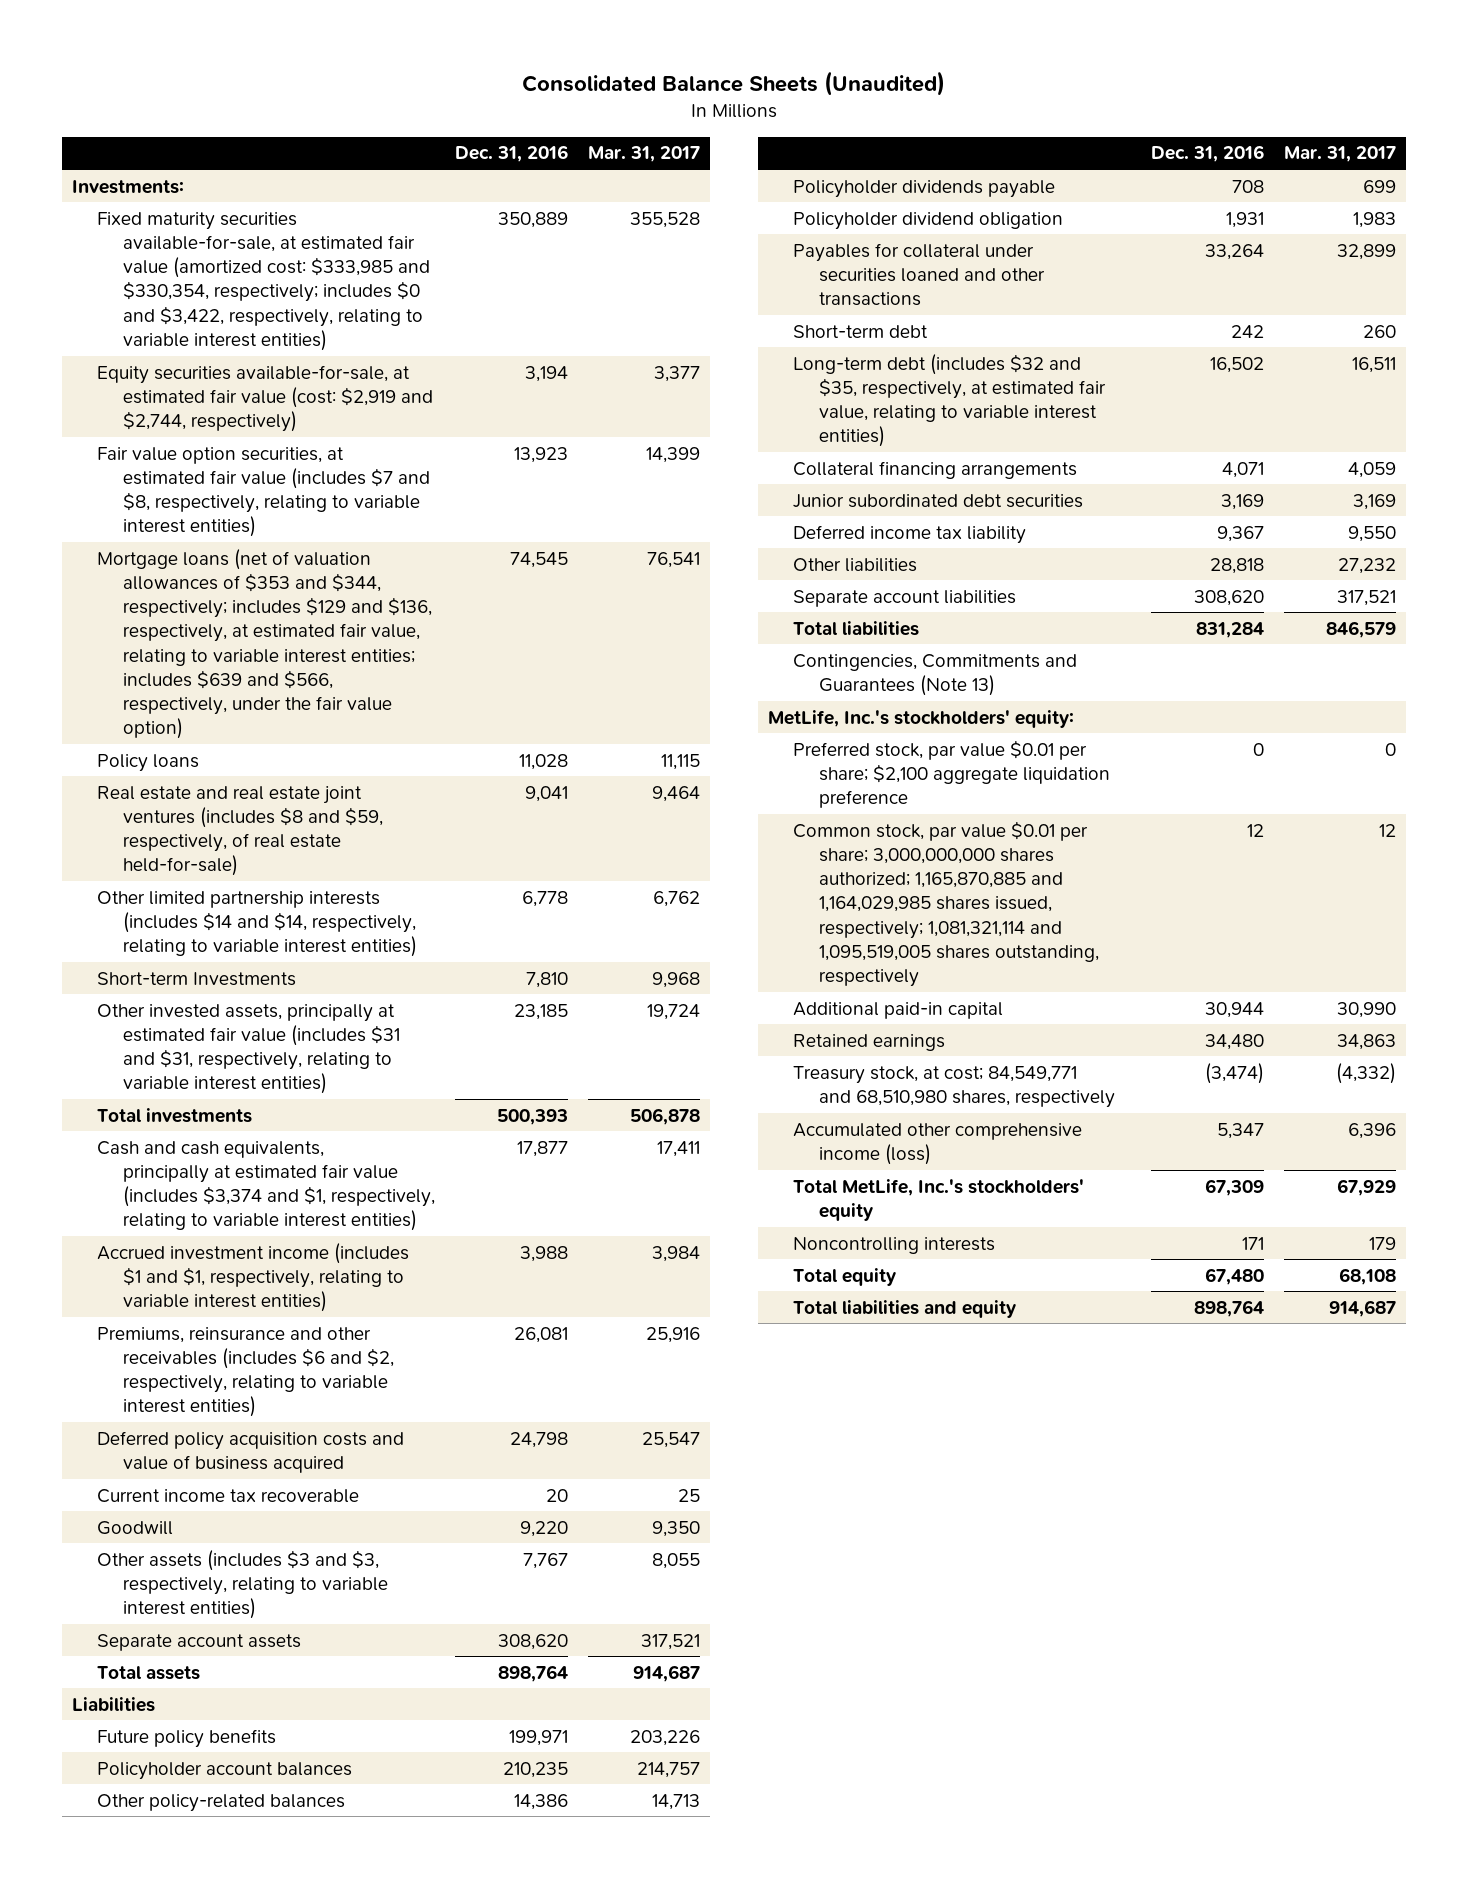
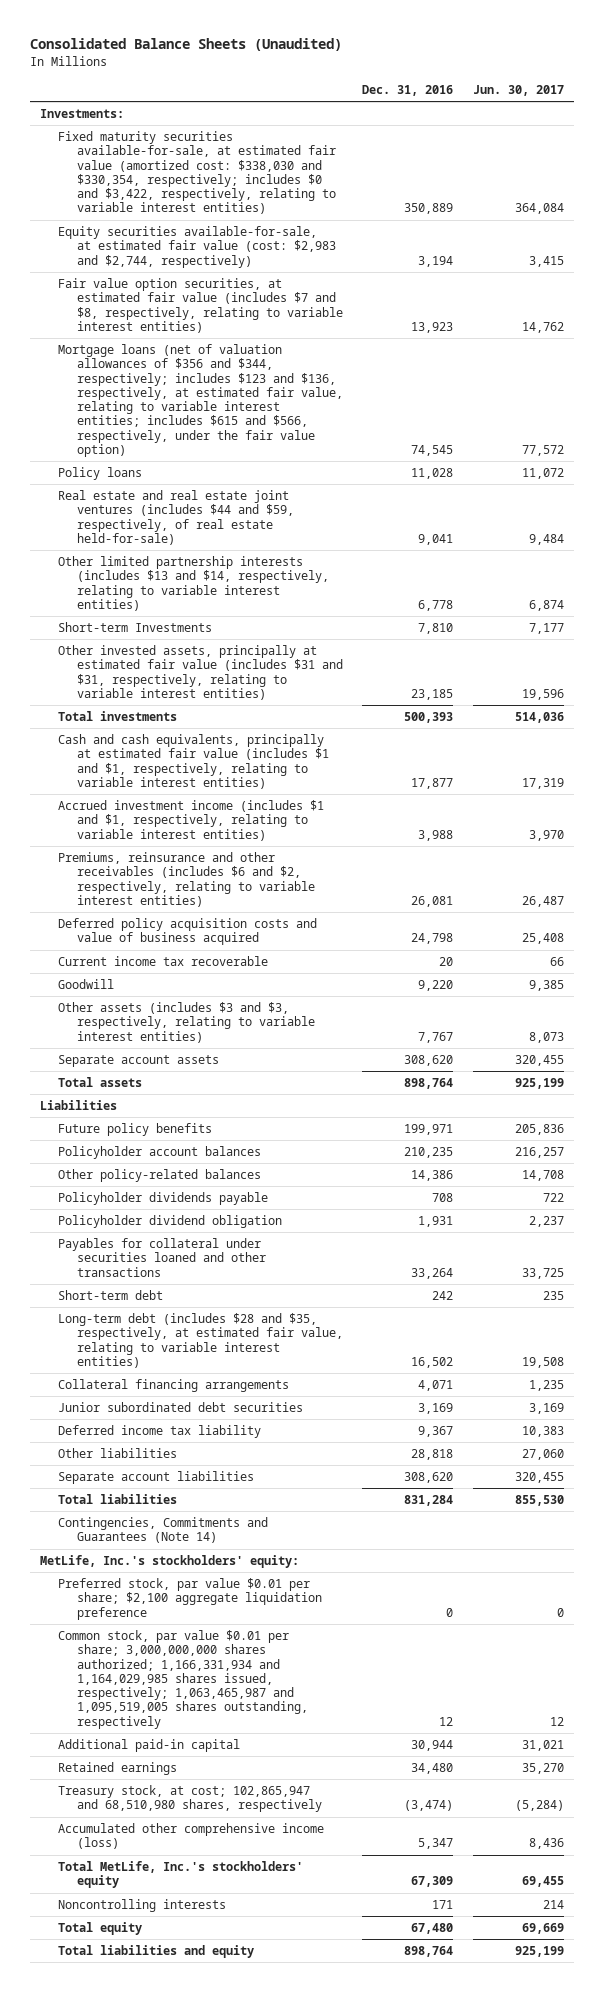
- | Dec. 31, 2016 | Mar. 31, 2017
+ | Dec. 31, 2016 | Jun. 30, 2017
- Fixed maturity securities available-for-sale, at estimated fair value (amortized cost: $333,985 and $330,354, respectively; includes $0 and $3,422, respectively, relating to variable interest entities) | 350,889 | 355,528
- Equity securities available-for-sale, at estimated fair value (cost: $2,919 and $2,744, respectively) | 3,194 | 3,377
+ Fixed maturity securities available-for-sale, at estimated fair value (amortized cost: $338,030 and $330,354, respectively; includes $0 and $3,422, respectively, relating to variable interest entities) | 350,889 | 364,084
+ Equity securities available-for-sale, at estimated fair value (cost: $2,983 and $2,744, respectively) | 3,194 | 3,415
- Mortgage loans (net of valuation allowances of $353 and $344, respectively; includes $129 and $136, respectively, at estimated fair value, relating to variable interest entities; includes $639 and $566, respectively, under the fair value option) | 74,545 | 76,541
+ Mortgage loans (net of valuation allowances of $356 and $344, respectively; includes $123 and $136, respectively, at estimated fair value, relating to variable interest entities; includes $615 and $566, respectively, under the fair value option) | 74,545 | 77,572
- Real estate and real estate joint ventures (includes $8 and $59, respectively, of real estate held-for-sale) | 9,041 | 9,464
- Other limited partnership interests (includes $14 and $14, respectively, relating to variable interest entities) | 6,778 | 6,762
+ Real estate and real estate joint ventures (includes $44 and $59, respectively, of real estate held-for-sale) | 9,041 | 9,484
+ Other limited partnership interests (includes $13 and $14, respectively, relating to variable interest entities) | 6,778 | 6,874
- Cash and cash equivalents, principally at estimated fair value (includes $3,374 and $1, respectively, relating to variable interest entities) | 17,877 | 17,411
+ Cash and cash equivalents, principally at estimated fair value (includes $1 and $1, respectively, relating to variable interest entities) | 17,877 | 17,319
- Long-term debt (includes $32 and $35, respectively, at estimated fair value, relating to variable interest entities) | 16,502 | 16,511
+ Long-term debt (includes $28 and $35, respectively, at estimated fair value, relating to variable interest entities) | 16,502 | 19,508
- Contingencies, Commitments and Guarantees (Note 13)
+ Contingencies, Commitments and Guarantees (Note 14)
- Common stock, par value $0.01 per share; 3,000,000,000 shares authorized; 1,165,870,885 and 1,164,029,985 shares issued, respectively; 1,081,321,114 and 1,095,519,005 shares outstanding, respectively | 12 | 12
+ Common stock, par value $0.01 per share; 3,000,000,000 shares authorized; 1,166,331,934 and 1,164,029,985 shares issued, respectively; 1,063,465,987 and 1,095,519,005 shares outstanding, respectively | 12 | 12
- Treasury stock, at cost; 84,549,771 and 68,510,980 shares, respectively | (3,474) | (4,332)
+ Treasury stock, at cost; 102,865,947 and 68,510,980 shares, respectively | (3,474) | (5,284)

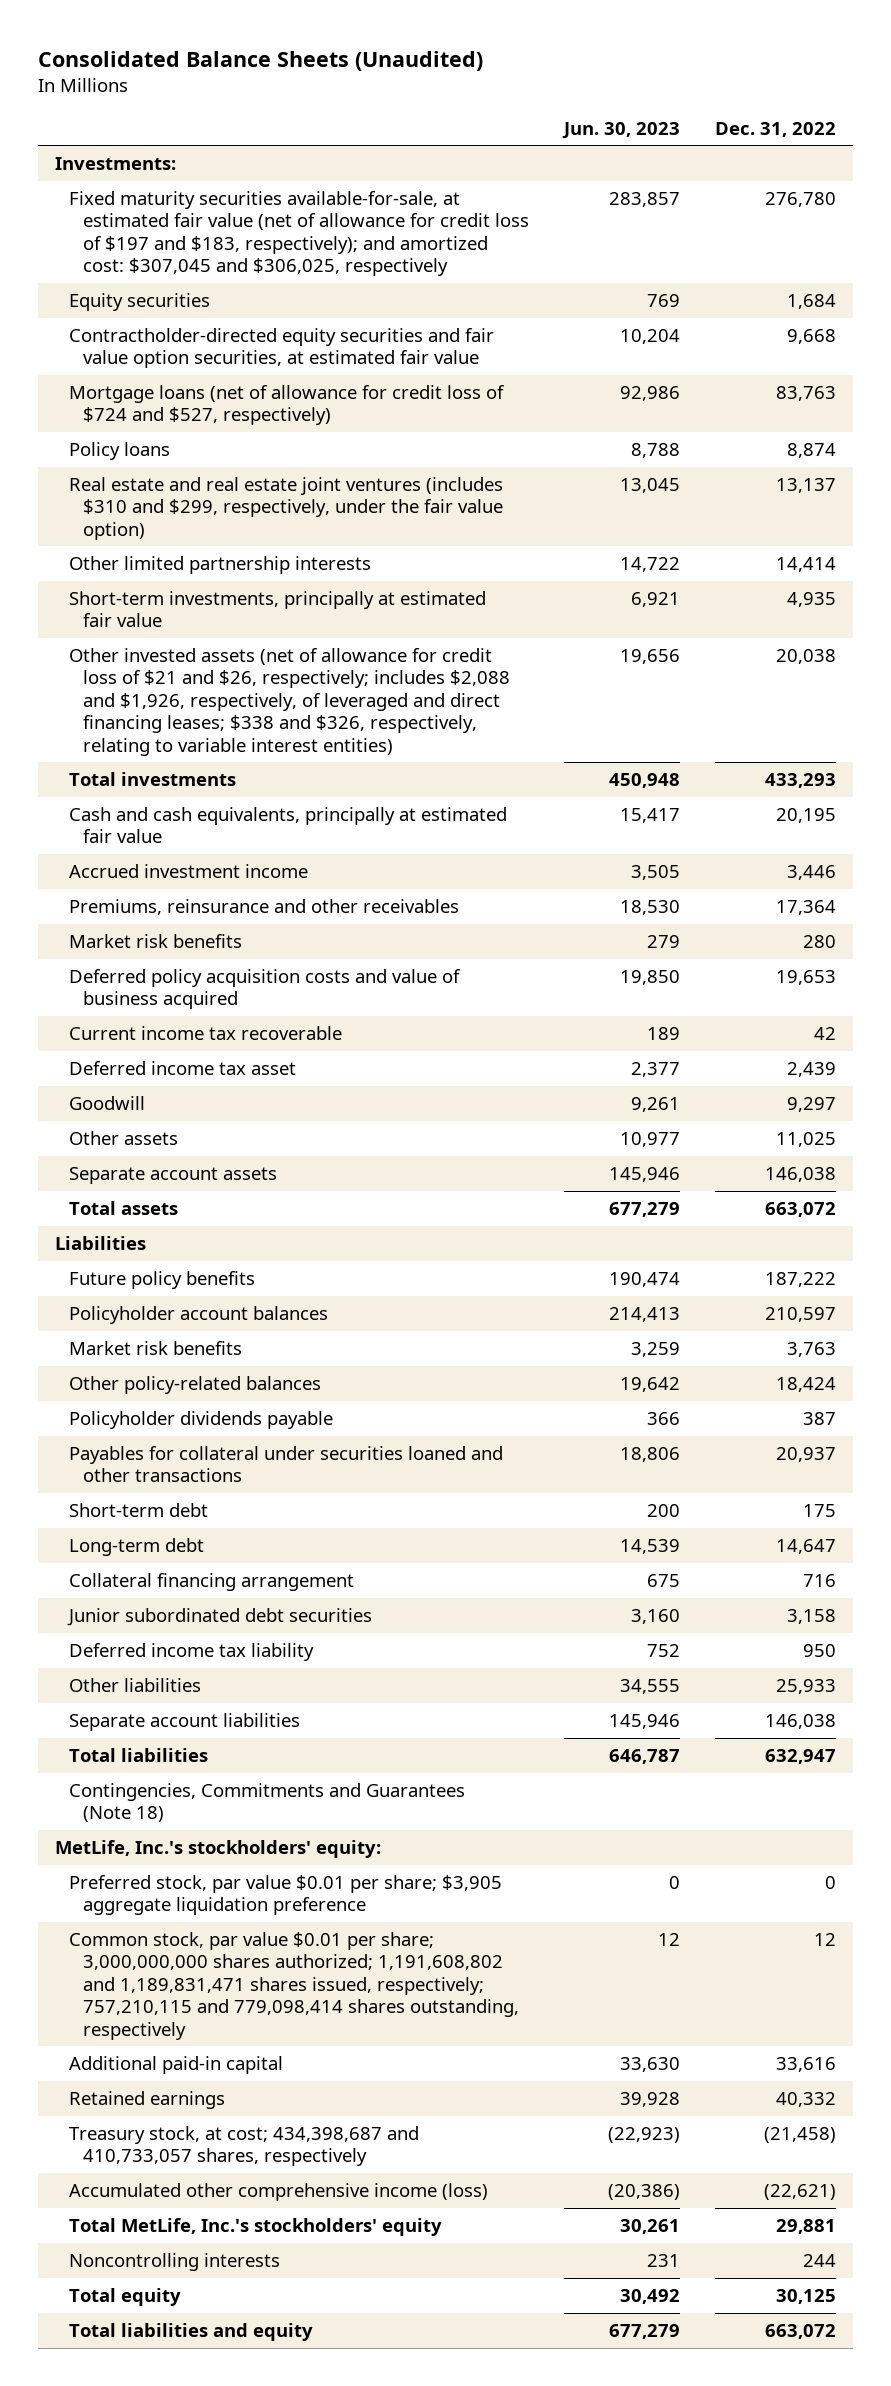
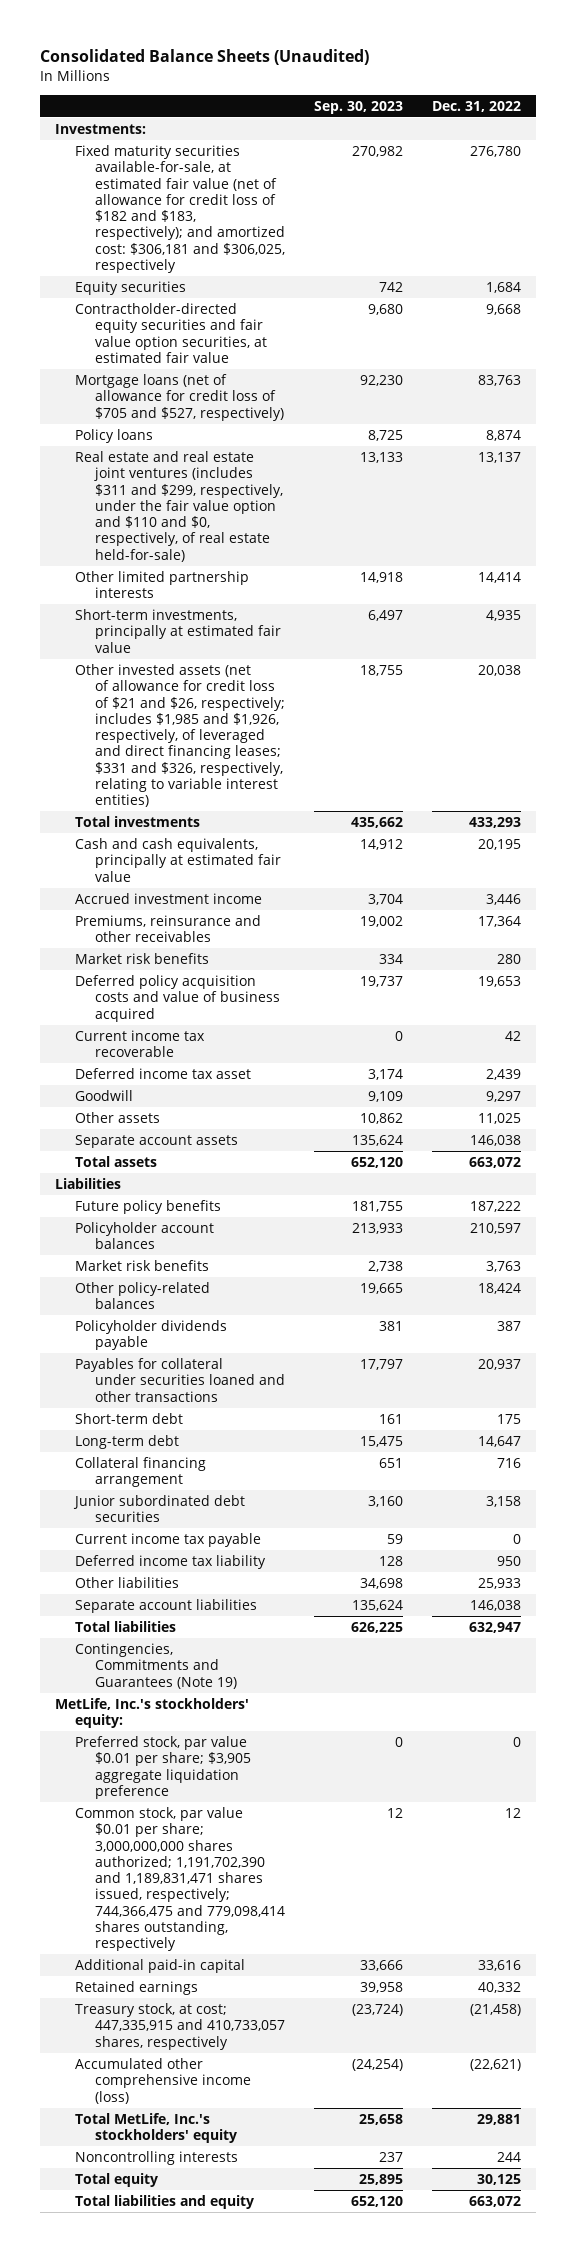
- | Jun. 30, 2023 | Dec. 31, 2022
+ | Sep. 30, 2023 | Dec. 31, 2022
- Fixed maturity securities available-for-sale, at estimated fair value (net of allowance for credit loss of $197 and $183, respectively); and amortized cost: $307,045 and $306,025, respectively | 283,857 | 276,780
+ Fixed maturity securities available-for-sale, at estimated fair value (net of allowance for credit loss of $182 and $183, respectively); and amortized cost: $306,181 and $306,025, respectively | 270,982 | 276,780
- Mortgage loans (net of allowance for credit loss of $724 and $527, respectively) | 92,986 | 83,763
+ Mortgage loans (net of allowance for credit loss of $705 and $527, respectively) | 92,230 | 83,763
- Real estate and real estate joint ventures (includes $310 and $299, respectively, under the fair value option) | 13,045 | 13,137
+ Real estate and real estate joint ventures (includes $311 and $299, respectively, under the fair value option and $110 and $0, respectively, of real estate held-for-sale) | 13,133 | 13,137
- Other invested assets (net of allowance for credit loss of $21 and $26, respectively; includes $2,088 and $1,926, respectively, of leveraged and direct financing leases; $338 and $326, respectively, relating to variable interest entities) | 19,656 | 20,038
+ Other invested assets (net of allowance for credit loss of $21 and $26, respectively; includes $1,985 and $1,926, respectively, of leveraged and direct financing leases; $331 and $326, respectively, relating to variable interest entities) | 18,755 | 20,038
+ Current income tax payable | 59 | 0
- Contingencies, Commitments and Guarantees (Note 18)
+ Contingencies, Commitments and Guarantees (Note 19)
- Common stock, par value $0.01 per share; 3,000,000,000 shares authorized; 1,191,608,802 and 1,189,831,471 shares issued, respectively; 757,210,115 and 779,098,414 shares outstanding, respectively | 12 | 12
+ Common stock, par value $0.01 per share; 3,000,000,000 shares authorized; 1,191,702,390 and 1,189,831,471 shares issued, respectively; 744,366,475 and 779,098,414 shares outstanding, respectively | 12 | 12
- Treasury stock, at cost; 434,398,687 and 410,733,057 shares, respectively | (22,923) | (21,458)
+ Treasury stock, at cost; 447,335,915 and 410,733,057 shares, respectively | (23,724) | (21,458)

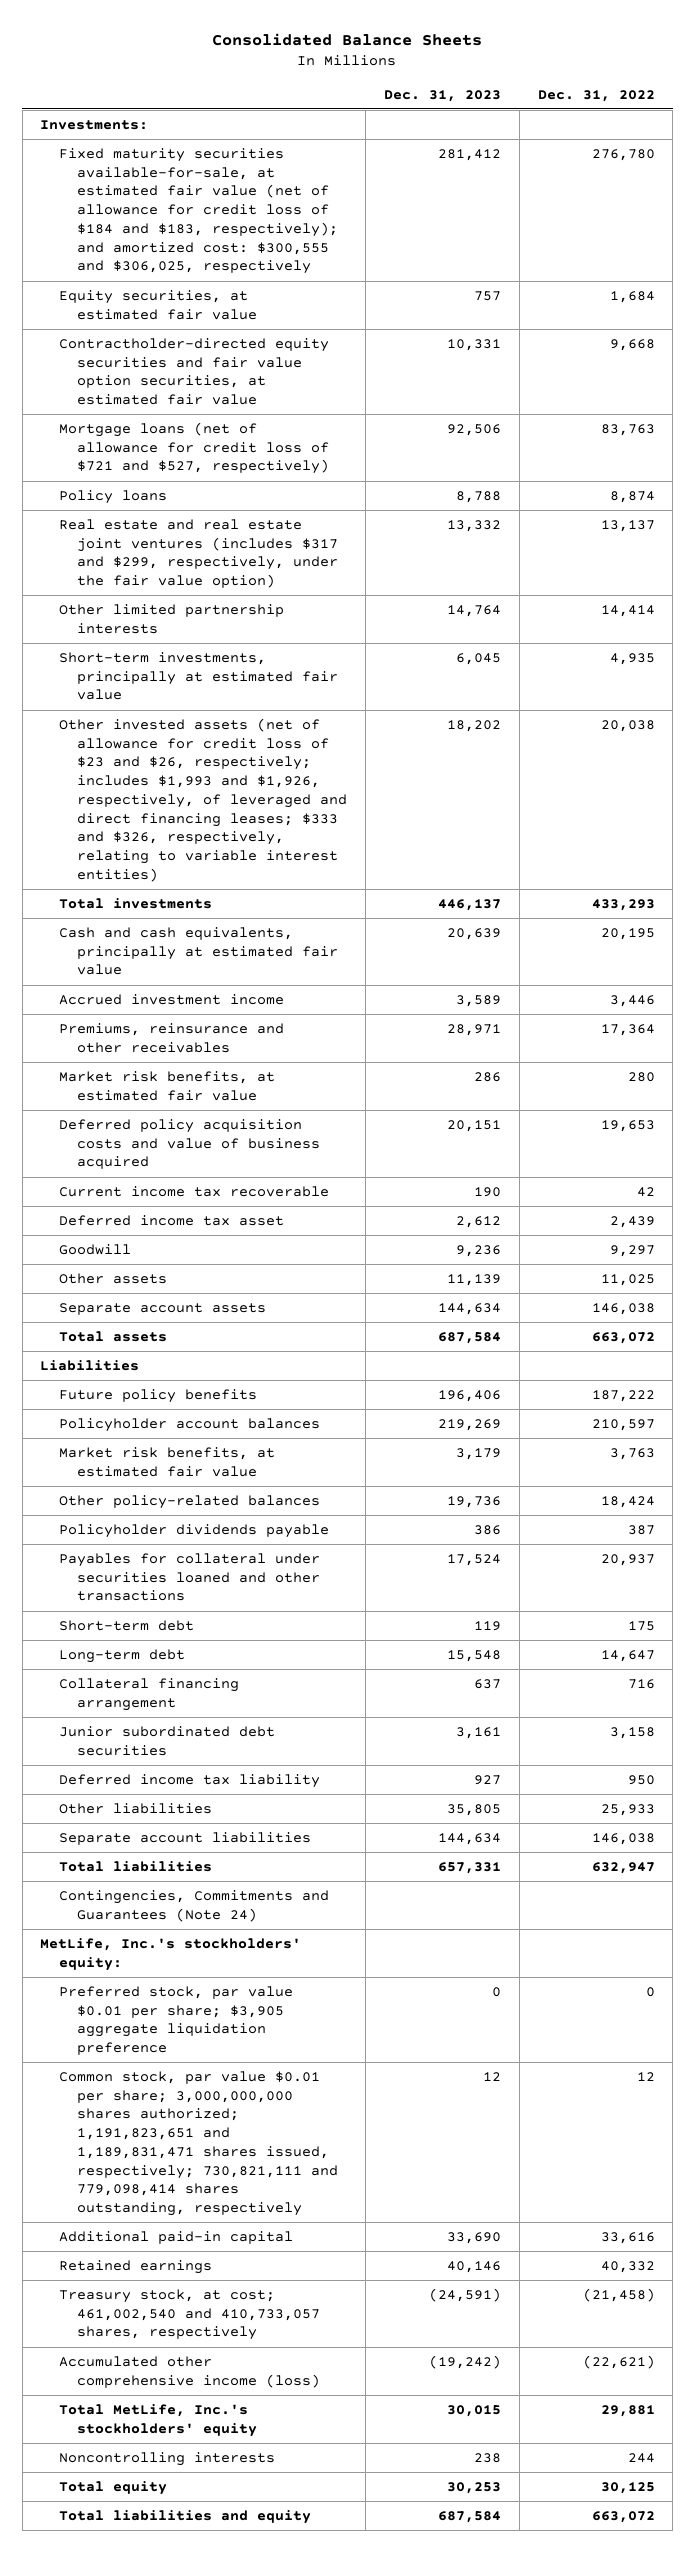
- Consolidated Balance Sheets (Unaudited)
+ Consolidated Balance Sheets
- | Sep. 30, 2023 | Dec. 31, 2022
+ | Dec. 31, 2023 | Dec. 31, 2022
- Fixed maturity securities available-for-sale, at estimated fair value (net of allowance for credit loss of $182 and $183, respectively); and amortized cost: $306,181 and $306,025, respectively | 270,982 | 276,780
- Equity securities | 742 | 1,684
+ Fixed maturity securities available-for-sale, at estimated fair value (net of allowance for credit loss of $184 and $183, respectively); and amortized cost: $300,555 and $306,025, respectively | 281,412 | 276,780
+ Equity securities, at estimated fair value | 757 | 1,684
- Mortgage loans (net of allowance for credit loss of $705 and $527, respectively) | 92,230 | 83,763
+ Mortgage loans (net of allowance for credit loss of $721 and $527, respectively) | 92,506 | 83,763
- Real estate and real estate joint ventures (includes $311 and $299, respectively, under the fair value option and $110 and $0, respectively, of real estate held-for-sale) | 13,133 | 13,137
+ Real estate and real estate joint ventures (includes $317 and $299, respectively, under the fair value option) | 13,332 | 13,137
- Other invested assets (net of allowance for credit loss of $21 and $26, respectively; includes $1,985 and $1,926, respectively, of leveraged and direct financing leases; $331 and $326, respectively, relating to variable interest entities) | 18,755 | 20,038
+ Other invested assets (net of allowance for credit loss of $23 and $26, respectively; includes $1,993 and $1,926, respectively, of leveraged and direct financing leases; $333 and $326, respectively, relating to variable interest entities) | 18,202 | 20,038
- Market risk benefits | 334 | 280
+ Market risk benefits, at estimated fair value | 286 | 280
- Market risk benefits | 2,738 | 3,763
+ Market risk benefits, at estimated fair value | 3,179 | 3,763
- Current income tax payable | 59 | 0
- Contingencies, Commitments and Guarantees (Note 19)
+ Contingencies, Commitments and Guarantees (Note 24)
- Common stock, par value $0.01 per share; 3,000,000,000 shares authorized; 1,191,702,390 and 1,189,831,471 shares issued, respectively; 744,366,475 and 779,098,414 shares outstanding, respectively | 12 | 12
+ Common stock, par value $0.01 per share; 3,000,000,000 shares authorized; 1,191,823,651 and 1,189,831,471 shares issued, respectively; 730,821,111 and 779,098,414 shares outstanding, respectively | 12 | 12
- Treasury stock, at cost; 447,335,915 and 410,733,057 shares, respectively | (23,724) | (21,458)
+ Treasury stock, at cost; 461,002,540 and 410,733,057 shares, respectively | (24,591) | (21,458)

